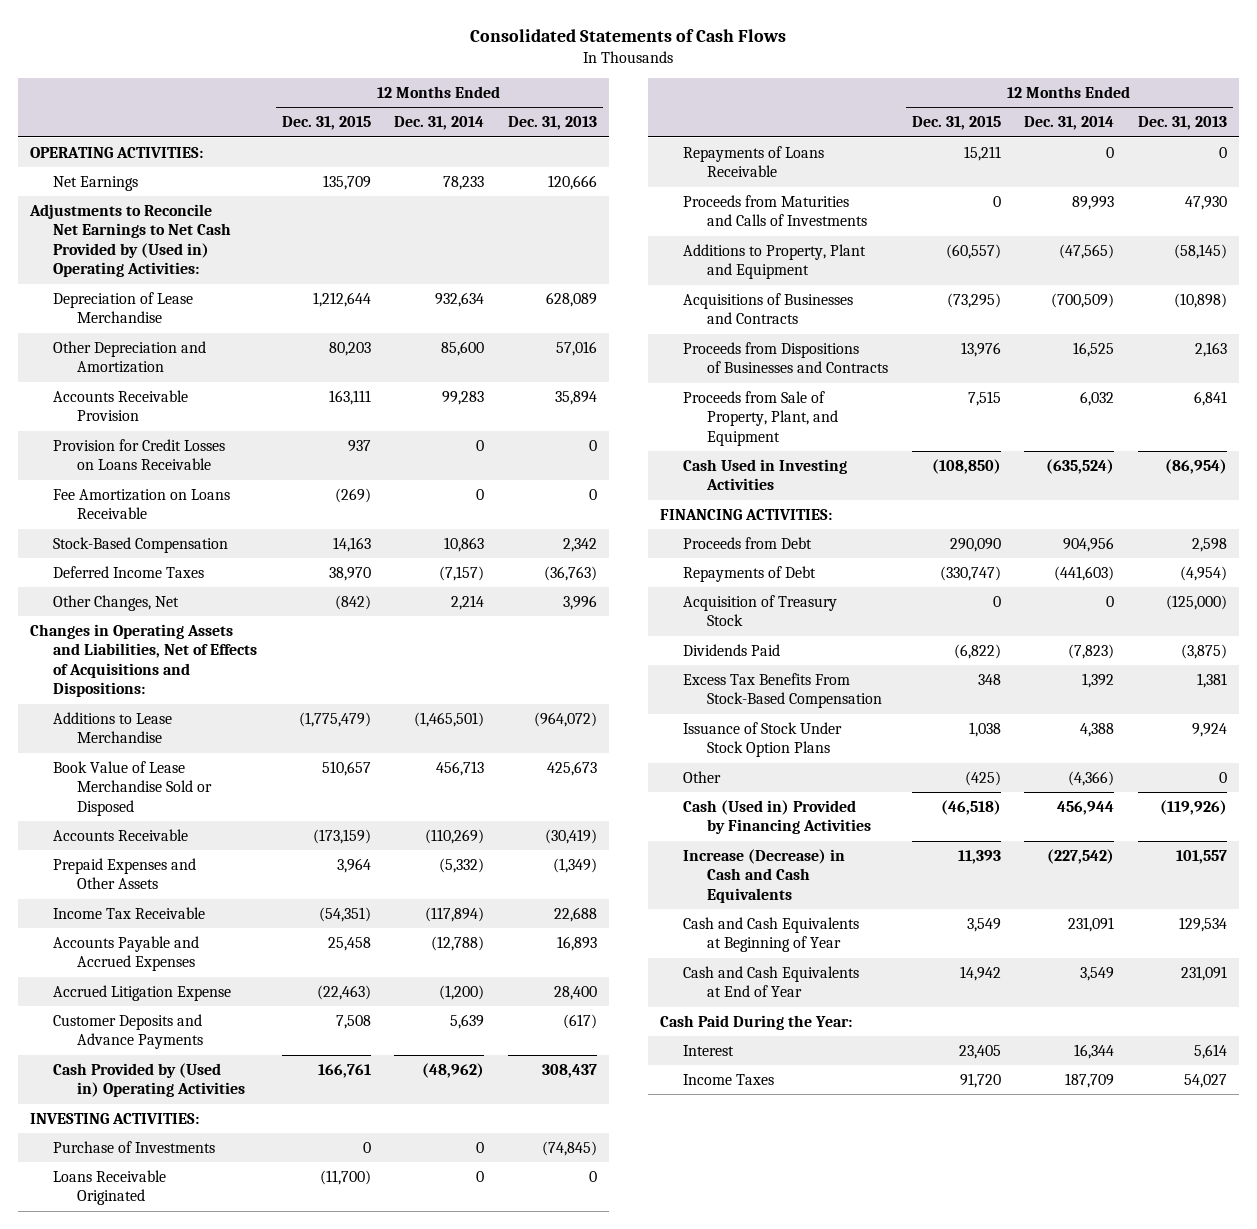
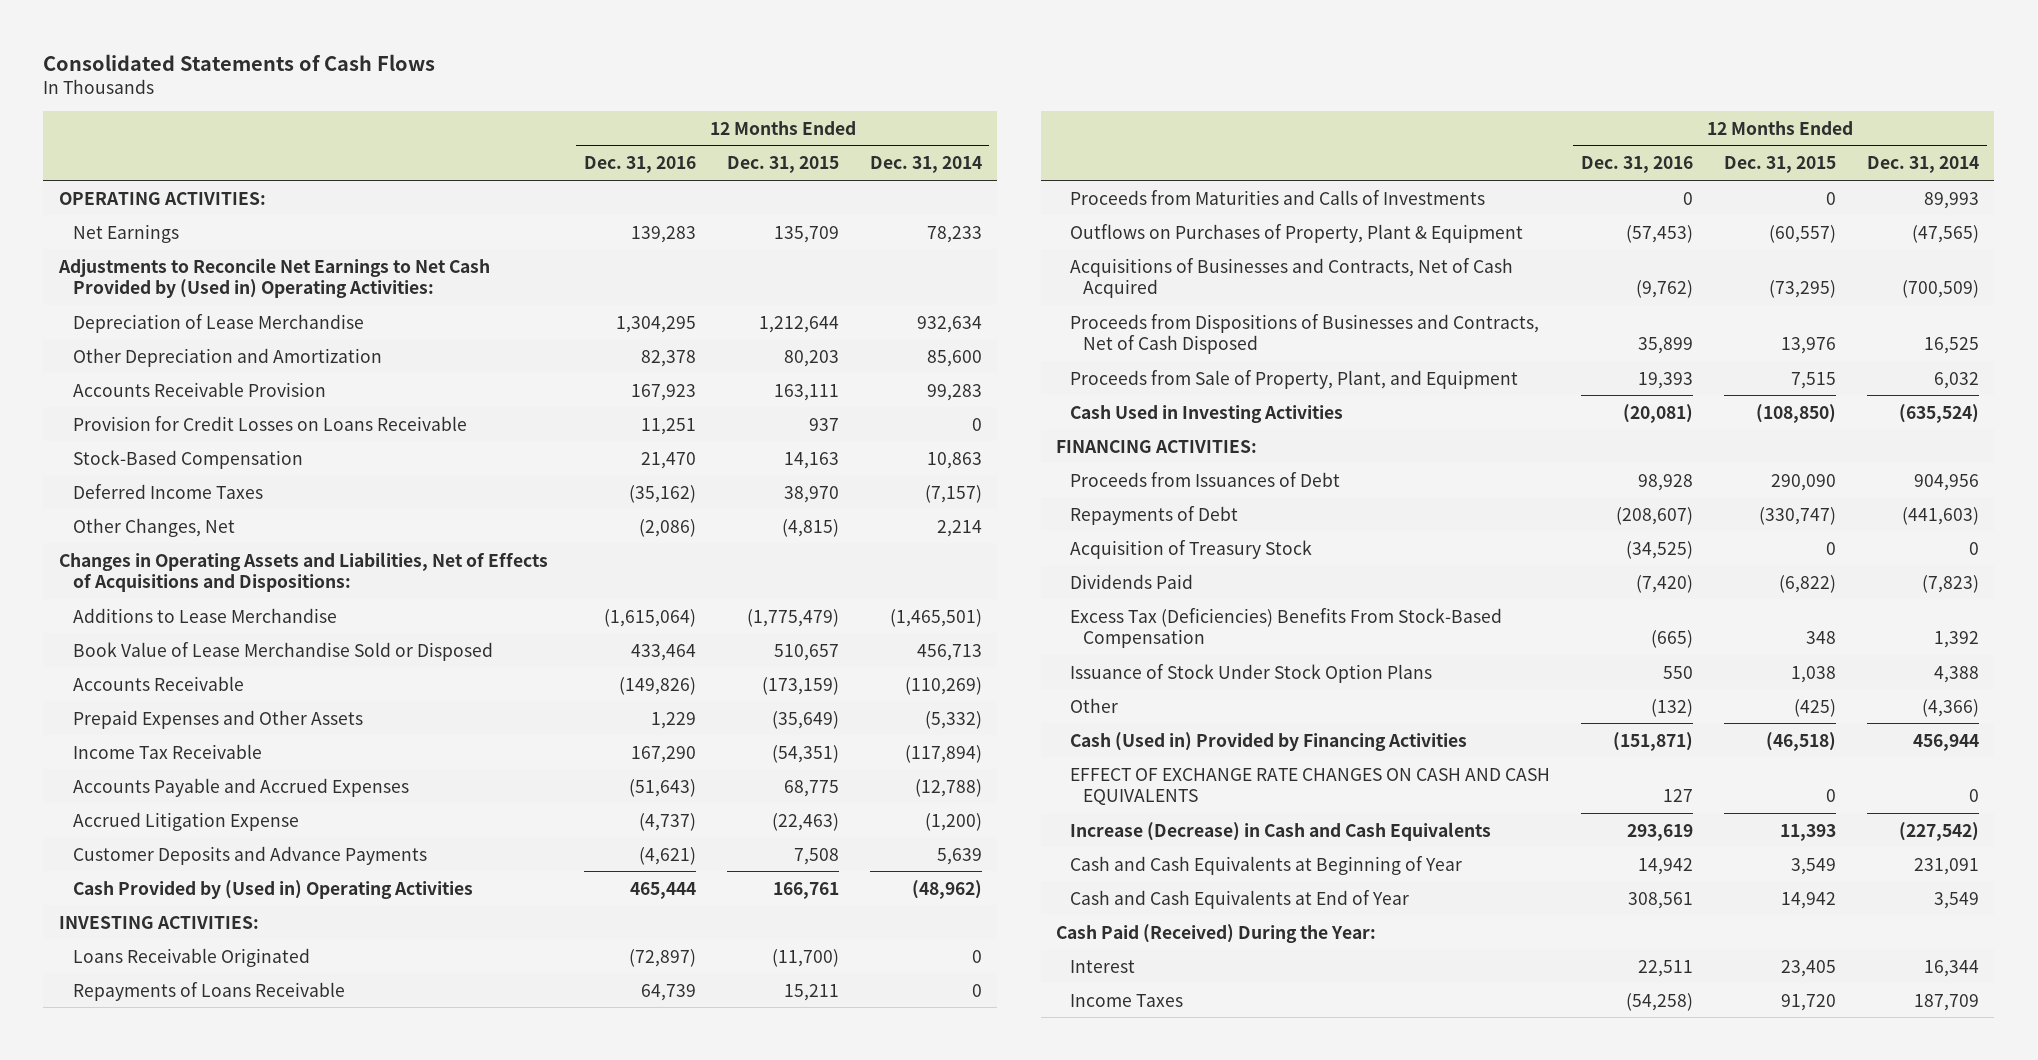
- | 12 Months Ended Dec. 31, 2015 | 12 Months Ended Dec. 31, 2014 | 12 Months Ended Dec. 31, 2013
+ | 12 Months Ended Dec. 31, 2016 | 12 Months Ended Dec. 31, 2015 | 12 Months Ended Dec. 31, 2014
- Fee Amortization on Loans Receivable | (269) | 0 | 0
- Other Changes, Net | (842) | 2,214 | 3,996
+ Other Changes, Net | (2,086) | (4,815) | 2,214
- Prepaid Expenses and Other Assets | 3,964 | (5,332) | (1,349)
+ Prepaid Expenses and Other Assets | 1,229 | (35,649) | (5,332)
- Accounts Payable and Accrued Expenses | 25,458 | (12,788) | 16,893
+ Accounts Payable and Accrued Expenses | (51,643) | 68,775 | (12,788)
- Purchase of Investments | 0 | 0 | (74,845)
- Additions to Property, Plant and Equipment | (60,557) | (47,565) | (58,145)
- Acquisitions of Businesses and Contracts | (73,295) | (700,509) | (10,898)
- Proceeds from Dispositions of Businesses and Contracts | 13,976 | 16,525 | 2,163
+ Outflows on Purchases of Property, Plant & Equipment | (57,453) | (60,557) | (47,565)
+ Acquisitions of Businesses and Contracts, Net of Cash Acquired | (9,762) | (73,295) | (700,509)
+ Proceeds from Dispositions of Businesses and Contracts, Net of Cash Disposed | 35,899 | 13,976 | 16,525
- Proceeds from Debt | 290,090 | 904,956 | 2,598
+ Proceeds from Issuances of Debt | 98,928 | 290,090 | 904,956
- Excess Tax Benefits From Stock-Based Compensation | 348 | 1,392 | 1,381
+ Excess Tax (Deficiencies) Benefits From Stock-Based Compensation | (665) | 348 | 1,392
+ EFFECT OF EXCHANGE RATE CHANGES ON CASH AND CASH EQUIVALENTS | 127 | 0 | 0
- Cash Paid During the Year:
+ Cash Paid (Received) During the Year:

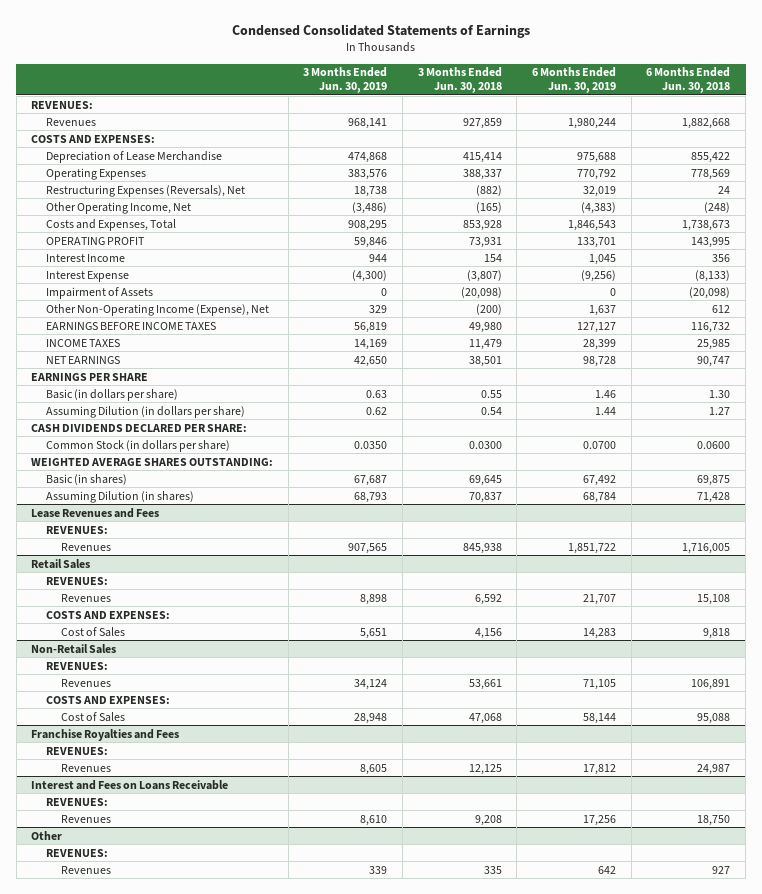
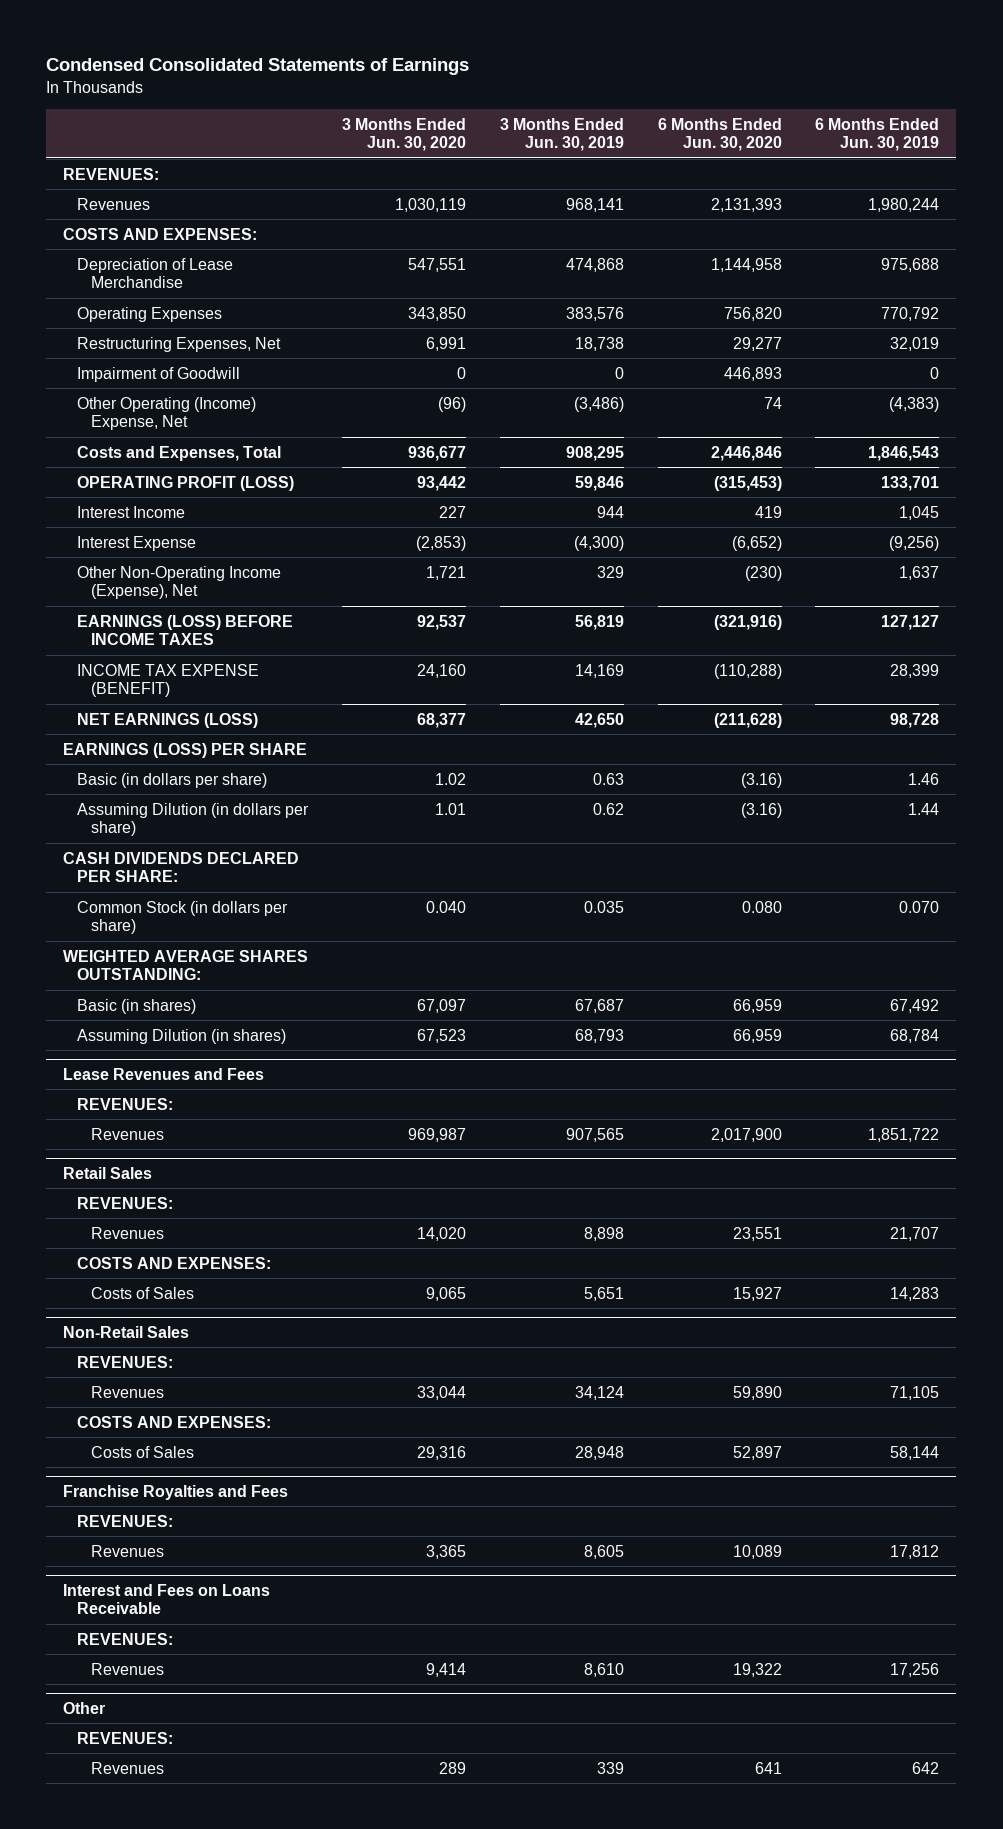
- | 3 Months Ended Jun. 30, 2019 | 3 Months Ended Jun. 30, 2018 | 6 Months Ended Jun. 30, 2019 | 6 Months Ended Jun. 30, 2018
+ | 3 Months Ended Jun. 30, 2020 | 3 Months Ended Jun. 30, 2019 | 6 Months Ended Jun. 30, 2020 | 6 Months Ended Jun. 30, 2019
- Restructuring Expenses (Reversals), Net | 18,738 | (882) | 32,019 | 24
- Other Operating Income, Net | (3,486) | (165) | (4,383) | (248)
+ Restructuring Expenses, Net | 6,991 | 18,738 | 29,277 | 32,019
+ Impairment of Goodwill | 0 | 0 | 446,893 | 0
+ Other Operating (Income) Expense, Net | (96) | (3,486) | 74 | (4,383)
- OPERATING PROFIT | 59,846 | 73,931 | 133,701 | 143,995
+ OPERATING PROFIT (LOSS) | 93,442 | 59,846 | (315,453) | 133,701
- Impairment of Assets | 0 | (20,098) | 0 | (20,098)
- EARNINGS BEFORE INCOME TAXES | 56,819 | 49,980 | 127,127 | 116,732
- INCOME TAXES | 14,169 | 11,479 | 28,399 | 25,985
- NET EARNINGS | 42,650 | 38,501 | 98,728 | 90,747
- EARNINGS PER SHARE
+ EARNINGS (LOSS) BEFORE INCOME TAXES | 92,537 | 56,819 | (321,916) | 127,127
+ INCOME TAX EXPENSE (BENEFIT) | 24,160 | 14,169 | (110,288) | 28,399
+ NET EARNINGS (LOSS) | 68,377 | 42,650 | (211,628) | 98,728
+ EARNINGS (LOSS) PER SHARE
- Common Stock (in dollars per share) | 0.0350 | 0.0300 | 0.0700 | 0.0600
+ Common Stock (in dollars per share) | 0.040 | 0.035 | 0.080 | 0.070
@ Retail Sales
- Cost of Sales | 5,651 | 4,156 | 14,283 | 9,818
+ Costs of Sales | 9,065 | 5,651 | 15,927 | 14,283
@ Non-Retail Sales
- Cost of Sales | 28,948 | 47,068 | 58,144 | 95,088
+ Costs of Sales | 29,316 | 28,948 | 52,897 | 58,144

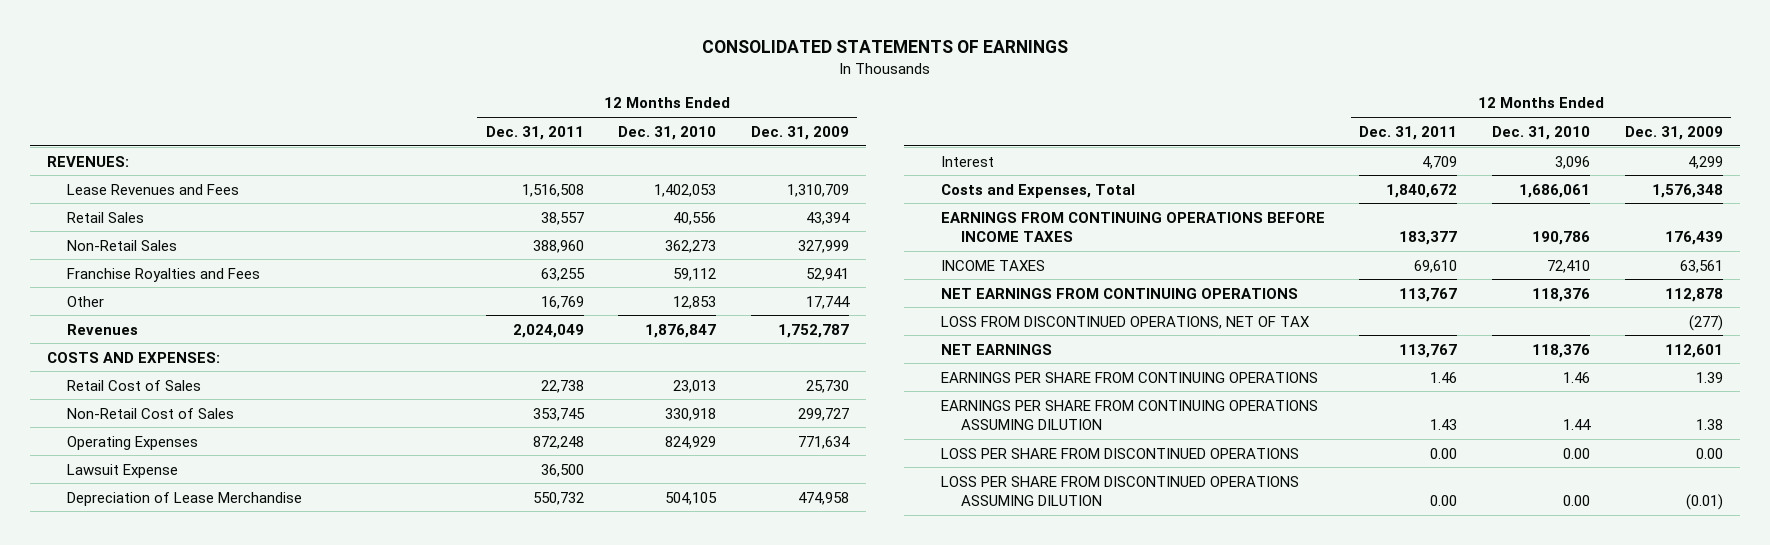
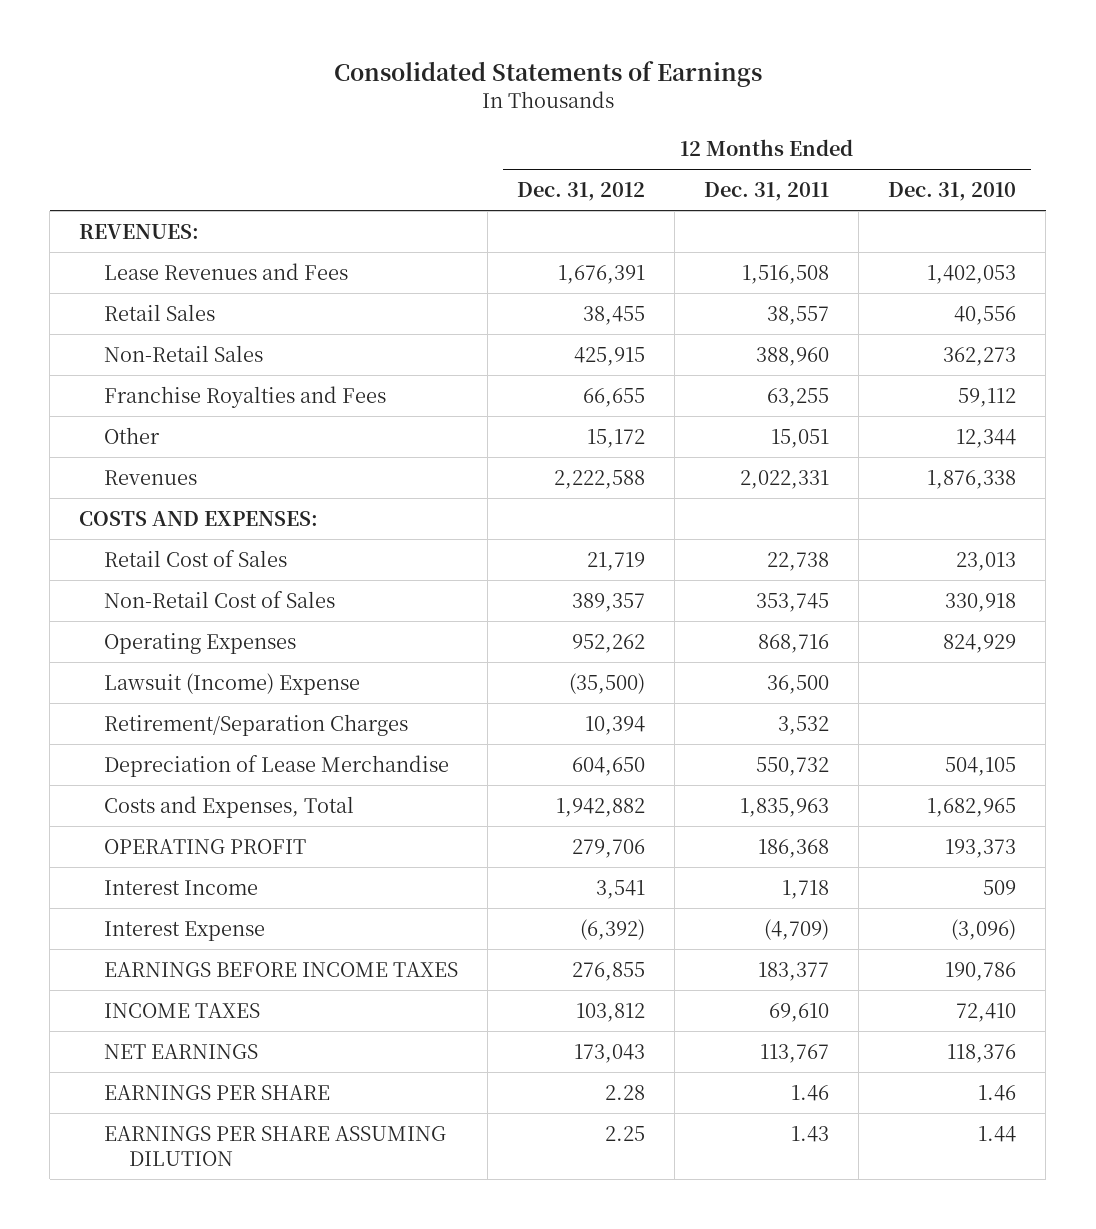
- CONSOLIDATED STATEMENTS OF EARNINGS
+ Consolidated Statements of Earnings
- | 12 Months Ended Dec. 31, 2011 | 12 Months Ended Dec. 31, 2010 | 12 Months Ended Dec. 31, 2009
+ | 12 Months Ended Dec. 31, 2012 | 12 Months Ended Dec. 31, 2011 | 12 Months Ended Dec. 31, 2010
- Other | 16,769 | 12,853 | 17,744
- Revenues | 2,024,049 | 1,876,847 | 1,752,787
+ Other | 15,172 | 15,051 | 12,344
+ Revenues | 2,222,588 | 2,022,331 | 1,876,338
- Operating Expenses | 872,248 | 824,929 | 771,634
- Lawsuit Expense | 36,500 | |
+ Operating Expenses | 952,262 | 868,716 | 824,929
+ Lawsuit (Income) Expense | (35,500) | 36,500 |
+ Retirement/Separation Charges | 10,394 | 3,532 |
- Interest | 4,709 | 3,096 | 4,299
- Costs and Expenses, Total | 1,840,672 | 1,686,061 | 1,576,348
- EARNINGS FROM CONTINUING OPERATIONS BEFORE INCOME TAXES | 183,377 | 190,786 | 176,439
+ Costs and Expenses, Total | 1,942,882 | 1,835,963 | 1,682,965
+ OPERATING PROFIT | 279,706 | 186,368 | 193,373
+ Interest Income | 3,541 | 1,718 | 509
+ Interest Expense | (6,392) | (4,709) | (3,096)
+ EARNINGS BEFORE INCOME TAXES | 276,855 | 183,377 | 190,786
- NET EARNINGS FROM CONTINUING OPERATIONS | 113,767 | 118,376 | 112,878
- LOSS FROM DISCONTINUED OPERATIONS, NET OF TAX | | | (277)
- EARNINGS PER SHARE FROM CONTINUING OPERATIONS | 1.46 | 1.46 | 1.39
- EARNINGS PER SHARE FROM CONTINUING OPERATIONS ASSUMING DILUTION | 1.43 | 1.44 | 1.38
- LOSS PER SHARE FROM DISCONTINUED OPERATIONS | 0.00 | 0.00 | 0.00
- LOSS PER SHARE FROM DISCONTINUED OPERATIONS ASSUMING DILUTION | 0.00 | 0.00 | (0.01)
+ EARNINGS PER SHARE | 2.28 | 1.46 | 1.46
+ EARNINGS PER SHARE ASSUMING DILUTION | 2.25 | 1.43 | 1.44

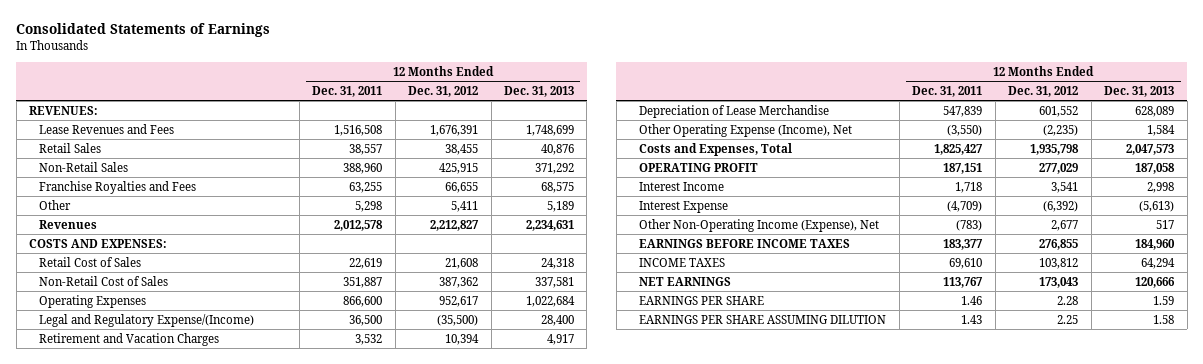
- | 12 Months Ended Dec. 31, 2012 | 12 Months Ended Dec. 31, 2011 | 12 Months Ended Dec. 31, 2010
+ | 12 Months Ended Dec. 31, 2011 | 12 Months Ended Dec. 31, 2012 | 12 Months Ended Dec. 31, 2013
- Other | 15,172 | 15,051 | 12,344
- Revenues | 2,222,588 | 2,022,331 | 1,876,338
+ Other | 5,298 | 5,411 | 5,189
+ Revenues | 2,012,578 | 2,212,827 | 2,234,631
- Retail Cost of Sales | 21,719 | 22,738 | 23,013
- Non-Retail Cost of Sales | 389,357 | 353,745 | 330,918
- Operating Expenses | 952,262 | 868,716 | 824,929
- Lawsuit (Income) Expense | (35,500) | 36,500 |
- Retirement/Separation Charges | 10,394 | 3,532 |
- Depreciation of Lease Merchandise | 604,650 | 550,732 | 504,105
- Costs and Expenses, Total | 1,942,882 | 1,835,963 | 1,682,965
- OPERATING PROFIT | 279,706 | 186,368 | 193,373
+ Retail Cost of Sales | 22,619 | 21,608 | 24,318
+ Non-Retail Cost of Sales | 351,887 | 387,362 | 337,581
+ Operating Expenses | 866,600 | 952,617 | 1,022,684
+ Legal and Regulatory Expense/(Income) | 36,500 | (35,500) | 28,400
+ Retirement and Vacation Charges | 3,532 | 10,394 | 4,917
+ Depreciation of Lease Merchandise | 547,839 | 601,552 | 628,089
+ Other Operating Expense (Income), Net | (3,550) | (2,235) | 1,584
+ Costs and Expenses, Total | 1,825,427 | 1,935,798 | 2,047,573
+ OPERATING PROFIT | 187,151 | 277,029 | 187,058
+ Other Non-Operating Income (Expense), Net | (783) | 2,677 | 517

